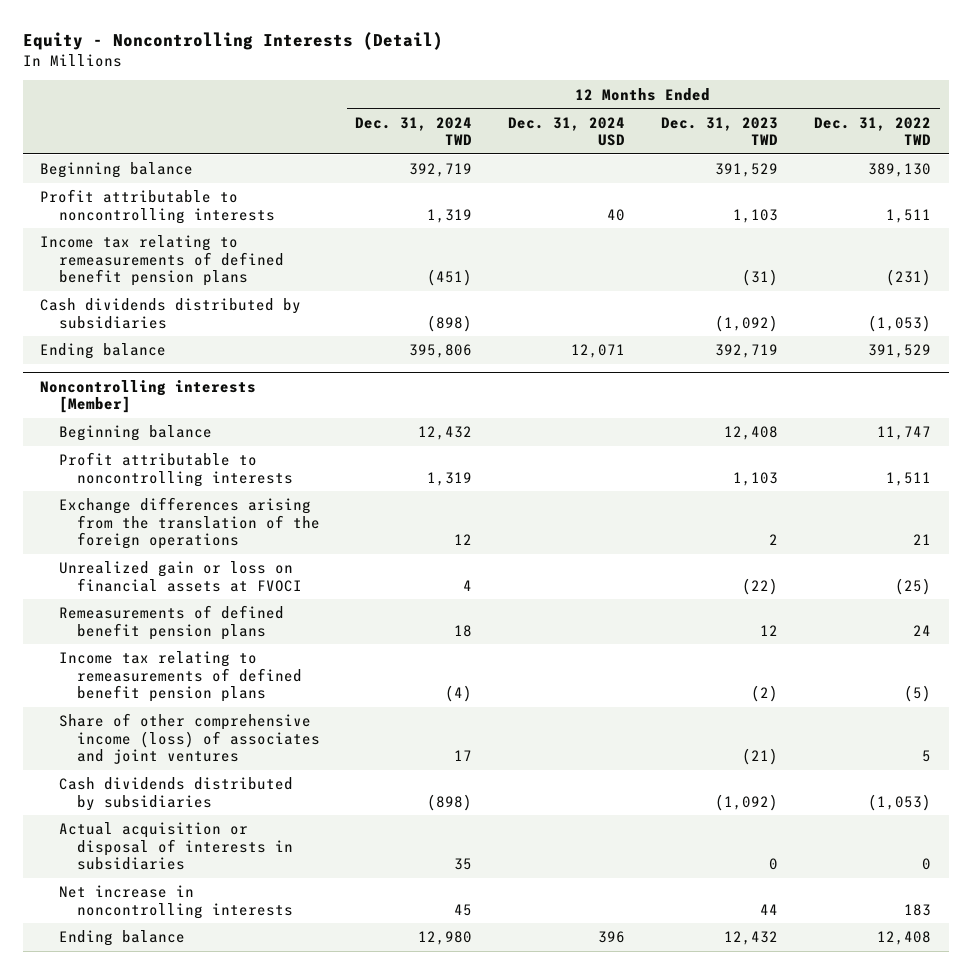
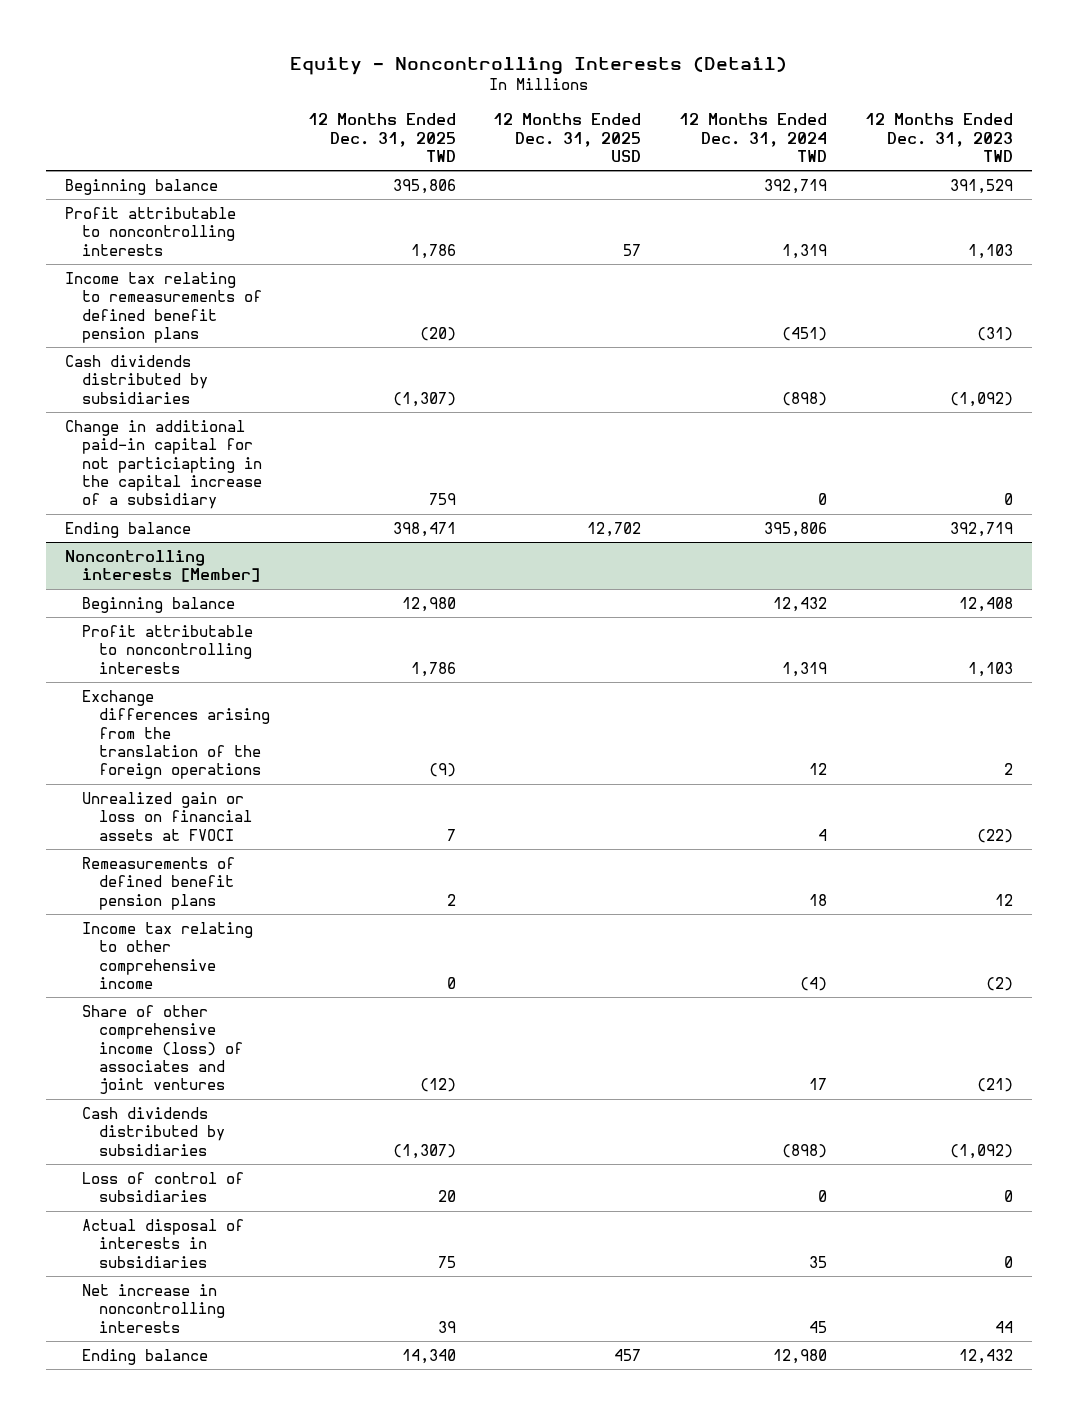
- | 12 Months Ended Dec. 31, 2024 TWD | 12 Months Ended Dec. 31, 2024 USD | 12 Months Ended Dec. 31, 2023 TWD | 12 Months Ended Dec. 31, 2022 TWD
+ | 12 Months Ended Dec. 31, 2025 TWD | 12 Months Ended Dec. 31, 2025 USD | 12 Months Ended Dec. 31, 2024 TWD | 12 Months Ended Dec. 31, 2023 TWD
+ Change in additional paid-in capital for not particiapting in the capital increase of a subsidiary | 759 | | 0 | 0
@ Noncontrolling interests [Member]
- Income tax relating to remeasurements of defined benefit pension plans | (4) | | (2) | (5)
+ Income tax relating to other comprehensive income | 0 | | (4) | (2)
- Actual acquisition or disposal of interests in subsidiaries | 35 | | 0 | 0
+ Loss of control of subsidiaries | 20 | | 0 | 0
+ Actual disposal of interests in subsidiaries | 75 | | 35 | 0

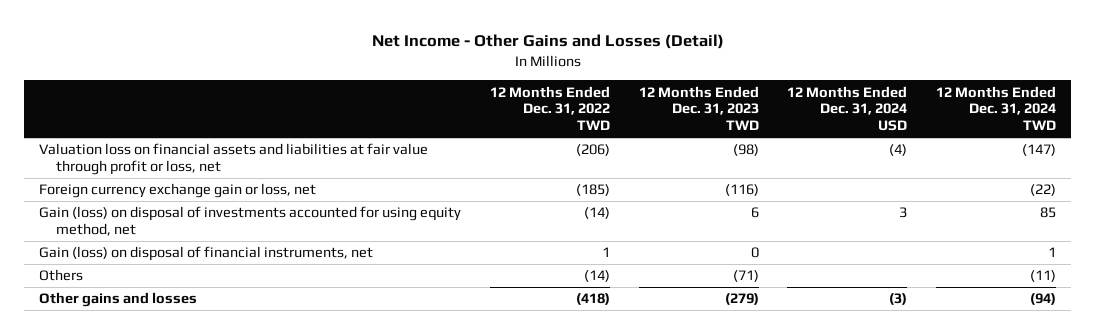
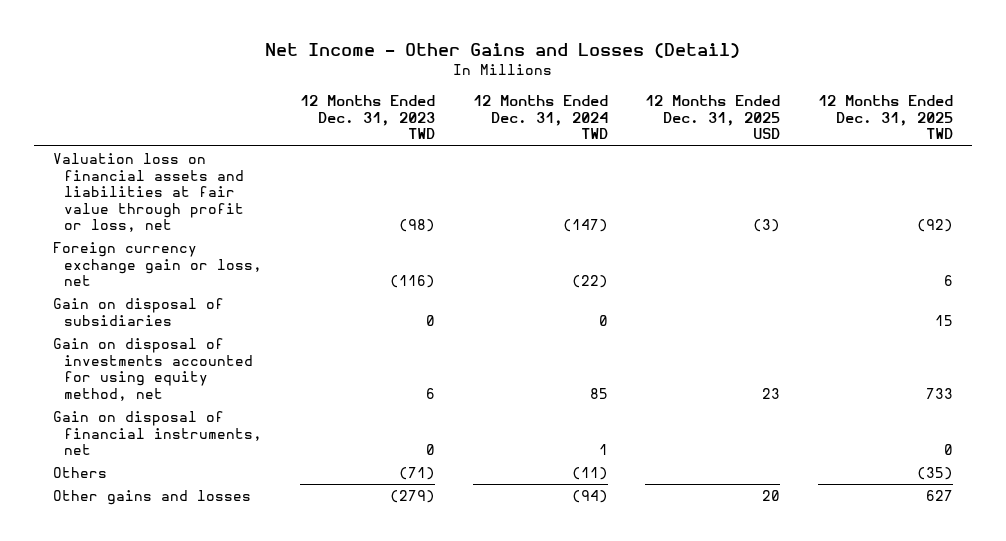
- | 12 Months Ended Dec. 31, 2022 TWD | 12 Months Ended Dec. 31, 2023 TWD | 12 Months Ended Dec. 31, 2024 USD | 12 Months Ended Dec. 31, 2024 TWD
+ | 12 Months Ended Dec. 31, 2023 TWD | 12 Months Ended Dec. 31, 2024 TWD | 12 Months Ended Dec. 31, 2025 USD | 12 Months Ended Dec. 31, 2025 TWD
- Gain (loss) on disposal of investments accounted for using equity method, net | (14) | 6 | 3 | 85
- Gain (loss) on disposal of financial instruments, net | 1 | 0 | | 1
+ Gain on disposal of subsidiaries | 0 | 0 | | 15
+ Gain on disposal of investments accounted for using equity method, net | 6 | 85 | 23 | 733
+ Gain on disposal of financial instruments, net | 0 | 1 | | 0

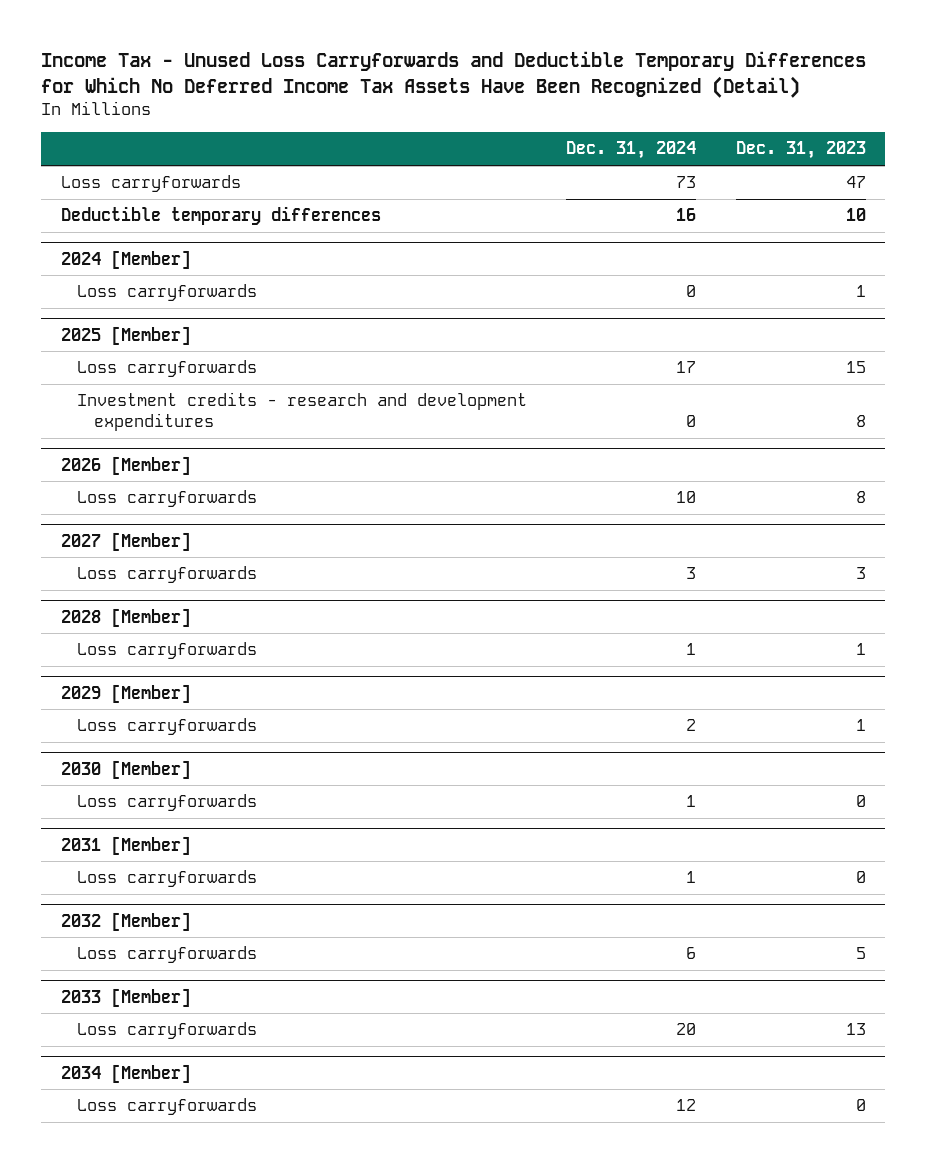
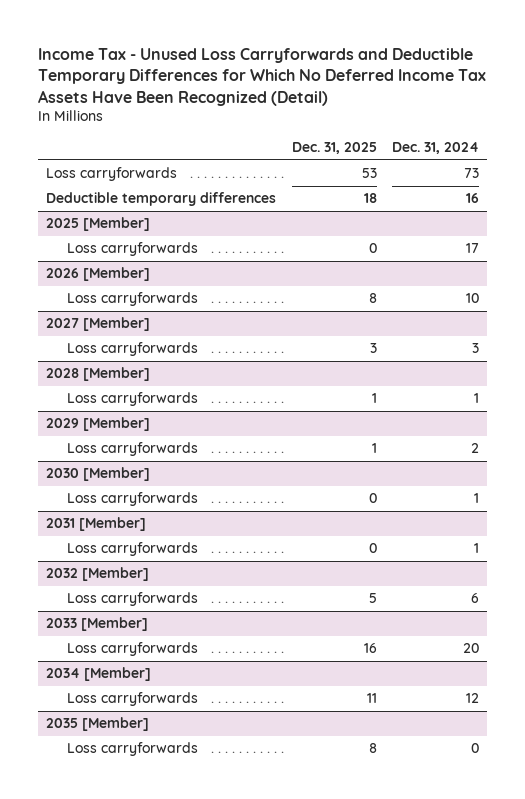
- | Dec. 31, 2024 | Dec. 31, 2023
+ | Dec. 31, 2025 | Dec. 31, 2024
- 2024 [Member]
- Loss carryforwards | 0 | 1
@ 2025 [Member]
- Investment credits - research and development expenditures | 0 | 8
+ 2035 [Member]
+ Loss carryforwards | 8 | 0

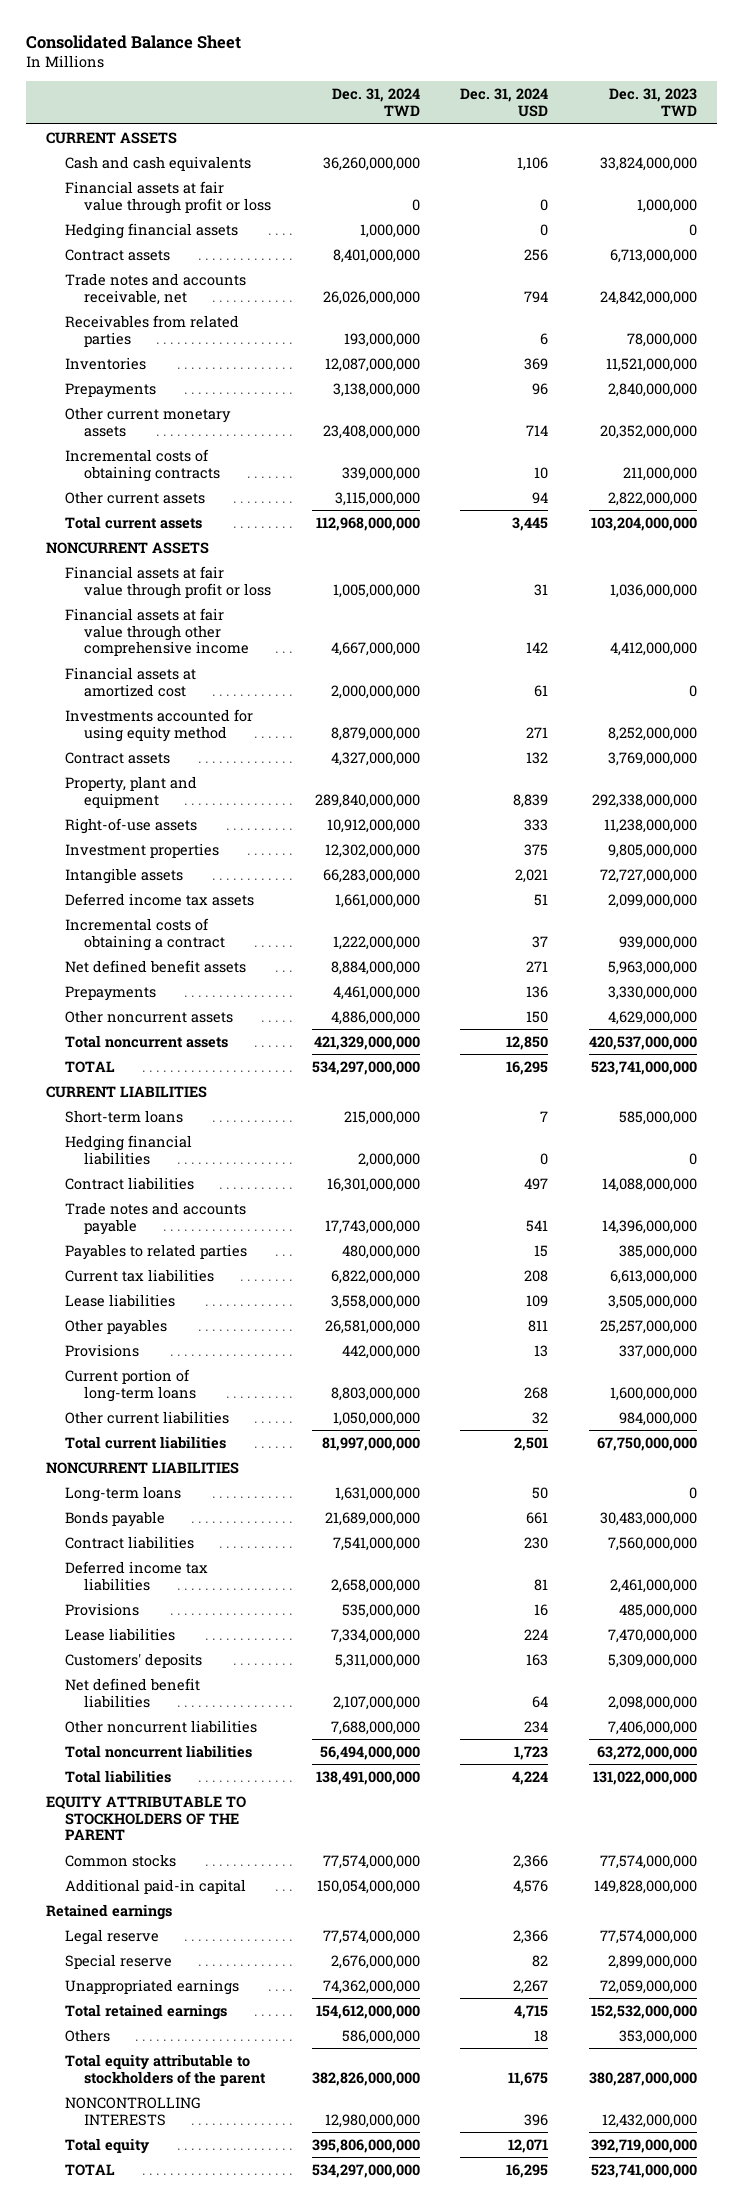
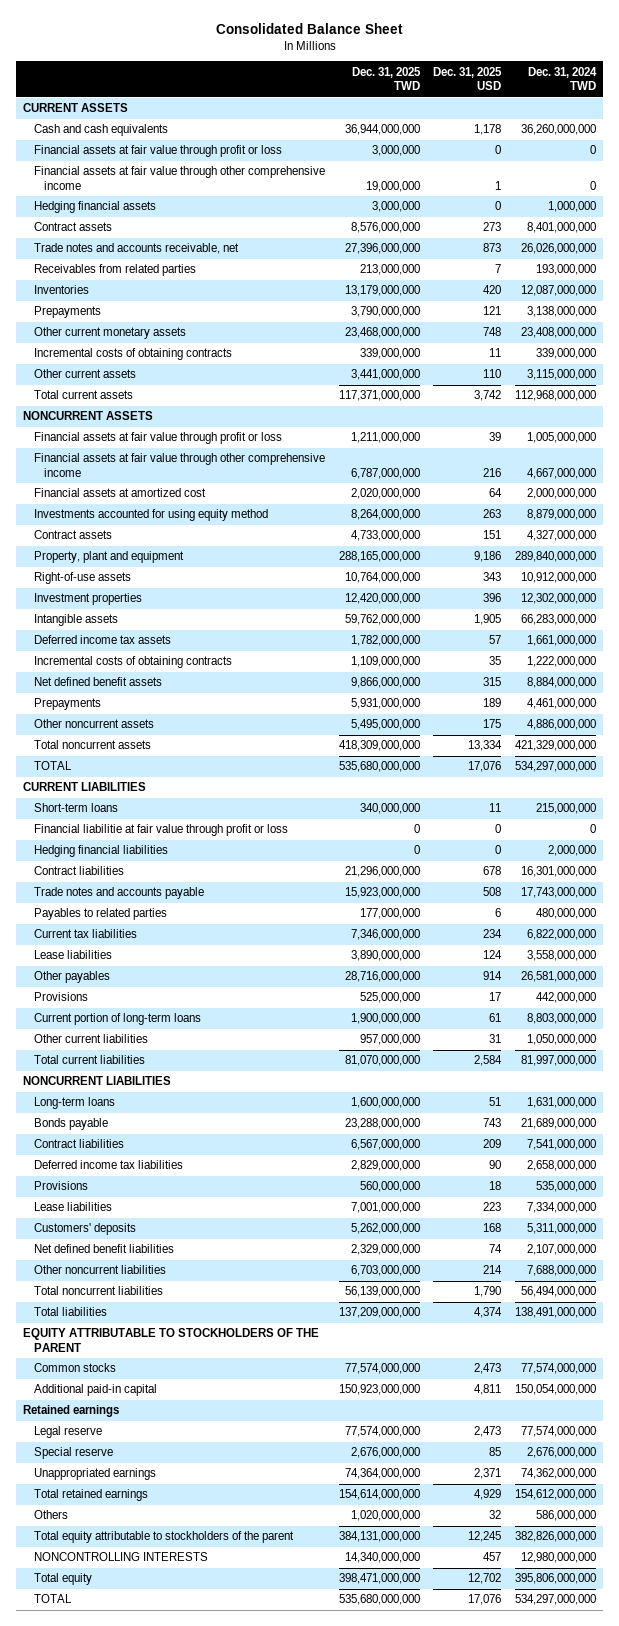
- | Dec. 31, 2024 TWD | Dec. 31, 2024 USD | Dec. 31, 2023 TWD
+ | Dec. 31, 2025 TWD | Dec. 31, 2025 USD | Dec. 31, 2024 TWD
+ Financial assets at fair value through other comprehensive income | 19,000,000 | 1 | 0
- Incremental costs of obtaining a contract | 1,222,000,000 | 37 | 939,000,000
+ Incremental costs of obtaining contracts | 1,109,000,000 | 35 | 1,222,000,000
+ Financial liabilitie at fair value through profit or loss | 0 | 0 | 0

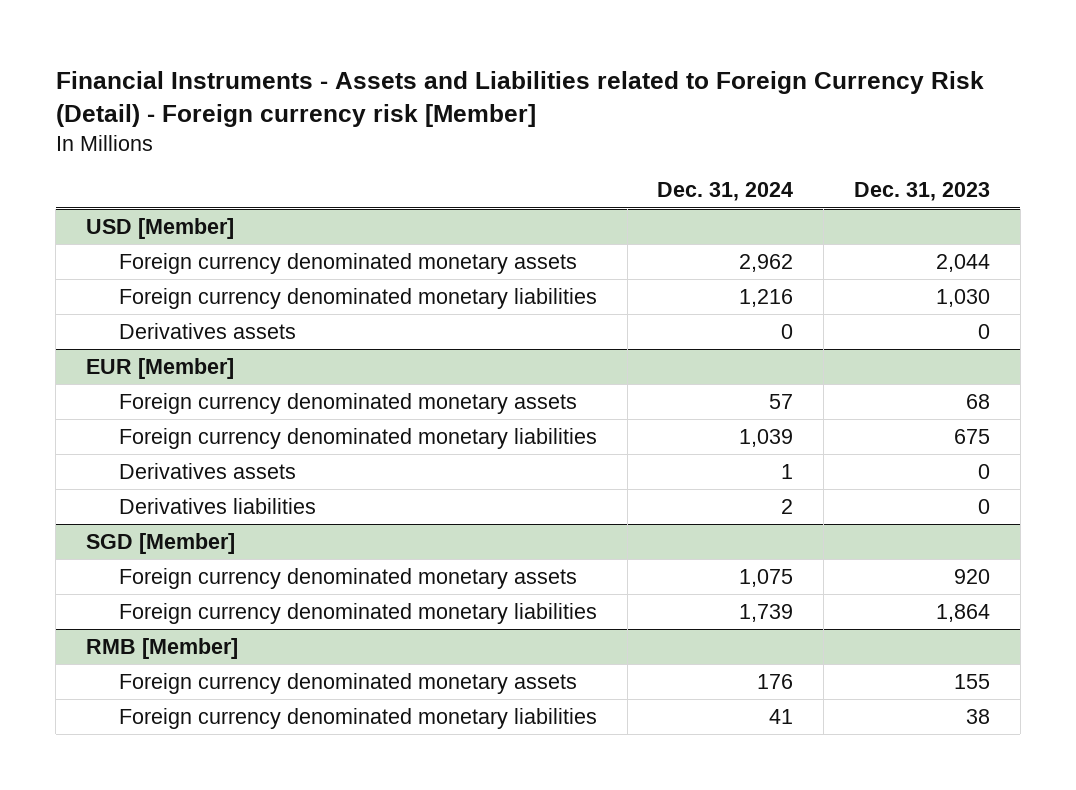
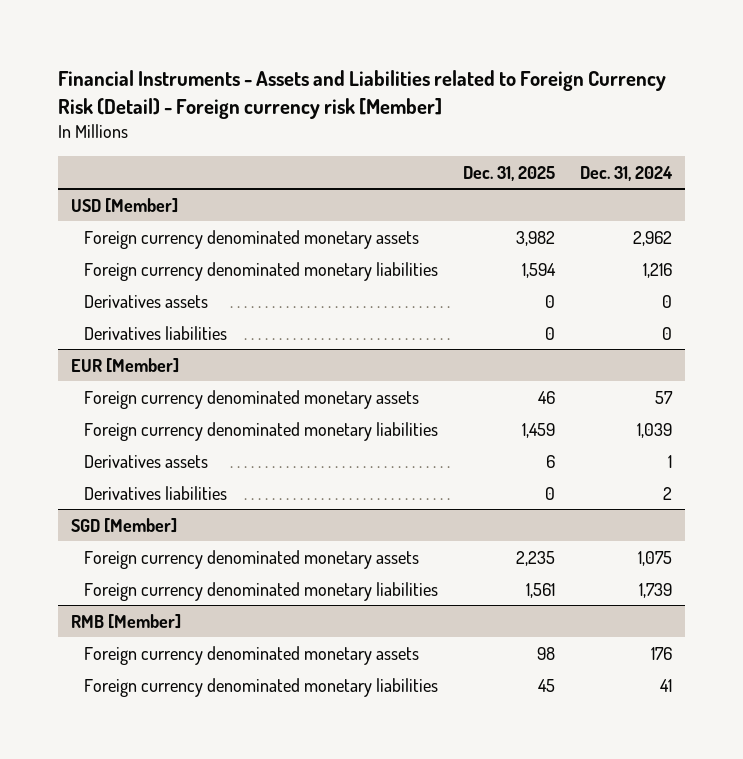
- | Dec. 31, 2024 | Dec. 31, 2023
+ | Dec. 31, 2025 | Dec. 31, 2024
@ USD [Member]
+ Derivatives liabilities | 0 | 0

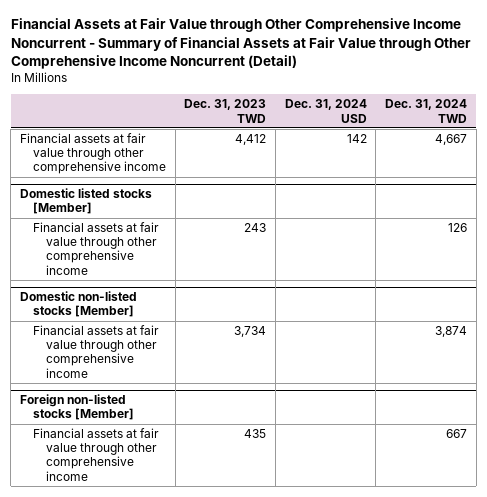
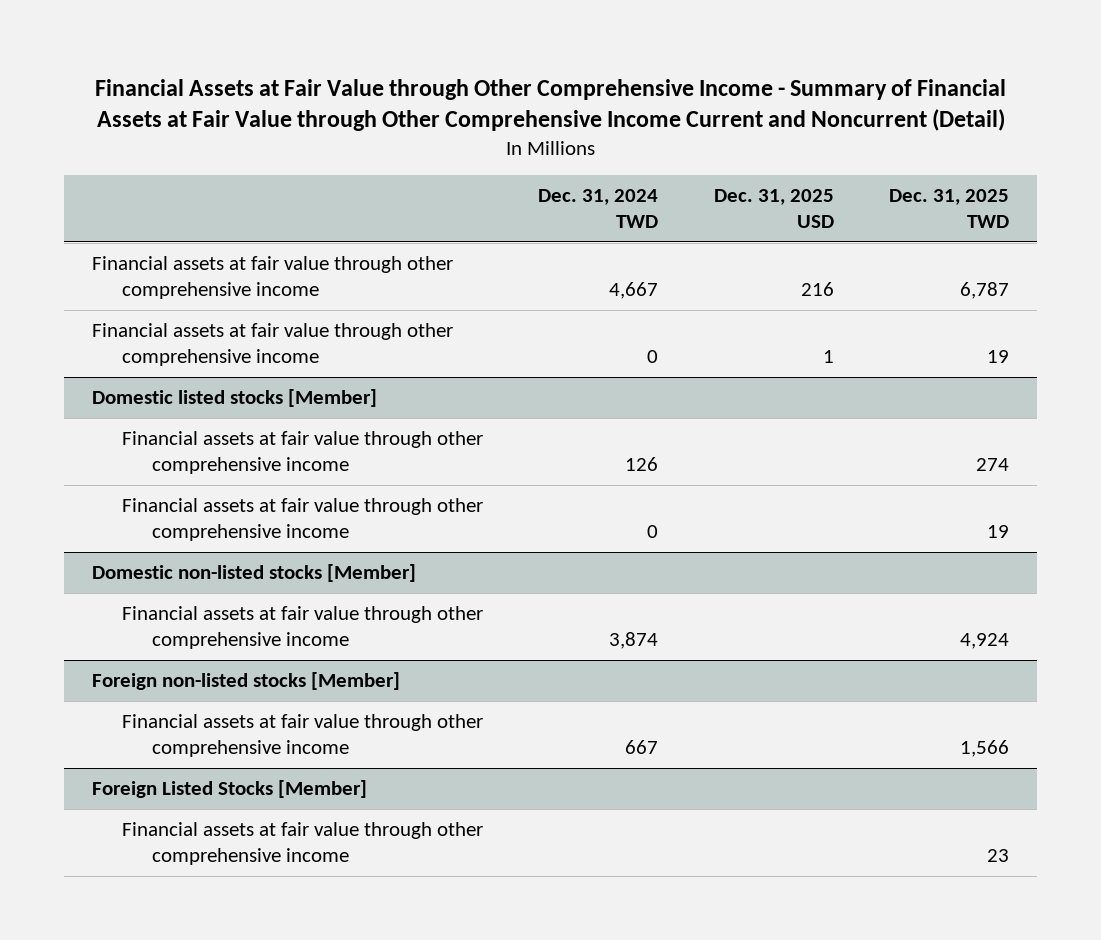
- Financial Assets at Fair Value through Other Comprehensive Income Noncurrent - Summary of Financial Assets at Fair Value through Other Comprehensive Income Noncurrent (Detail)
+ Financial Assets at Fair Value through Other Comprehensive Income - Summary of Financial Assets at Fair Value through Other Comprehensive Income Current and Noncurrent (Detail)
- | Dec. 31, 2023 TWD | Dec. 31, 2024 USD | Dec. 31, 2024 TWD
+ | Dec. 31, 2024 TWD | Dec. 31, 2025 USD | Dec. 31, 2025 TWD
+ Financial assets at fair value through other comprehensive income | 0 | 1 | 19
@ Domestic listed stocks [Member]
+ Financial assets at fair value through other comprehensive income | 0 | | 19
+ Foreign Listed Stocks [Member]
+ Financial assets at fair value through other comprehensive income | | | 23

